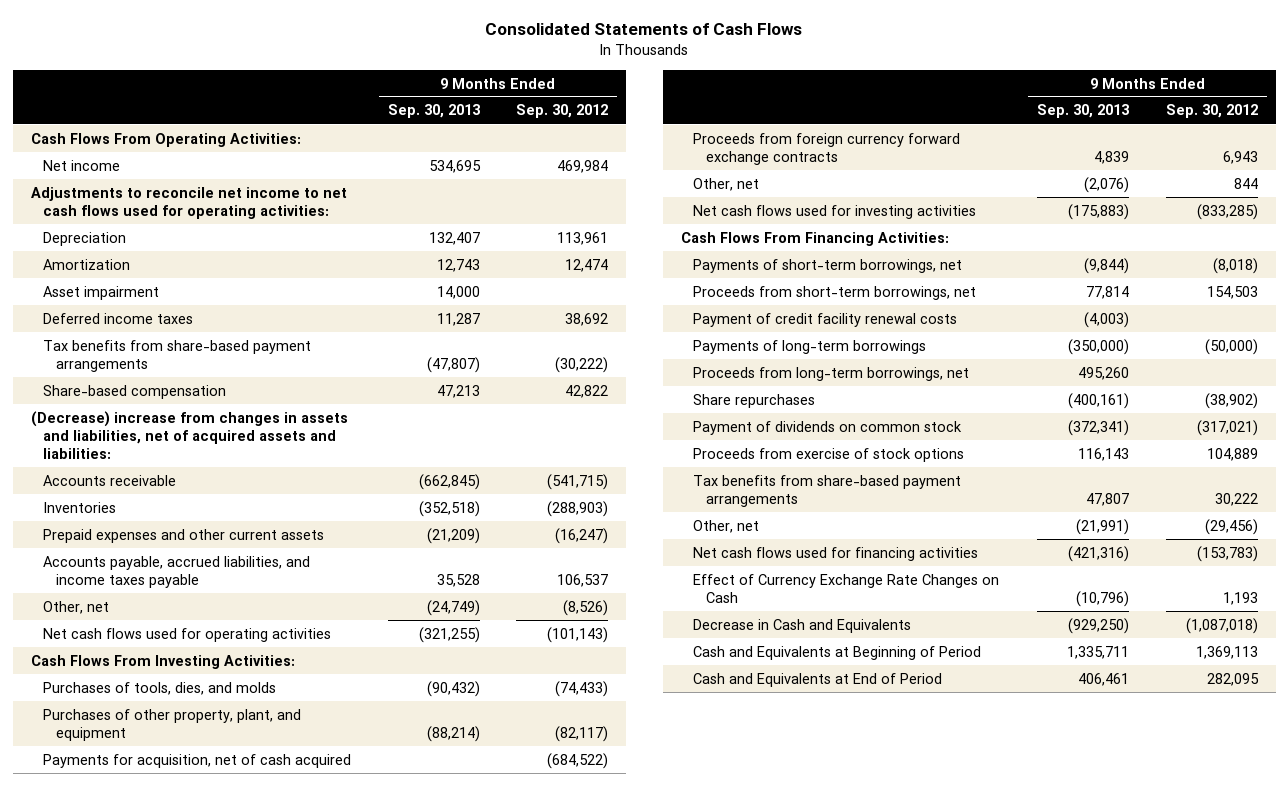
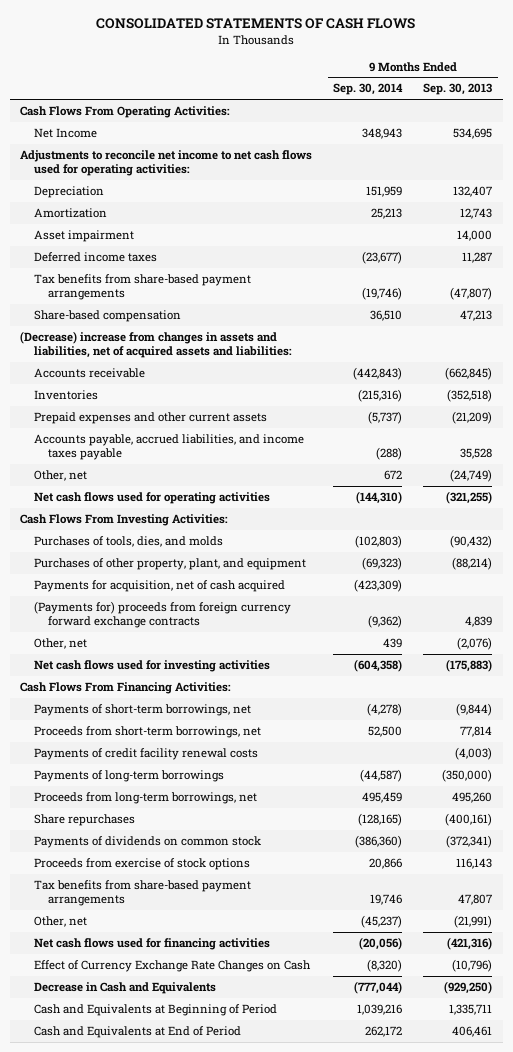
- Consolidated Statements of Cash Flows
+ CONSOLIDATED STATEMENTS OF CASH FLOWS
- | 9 Months Ended Sep. 30, 2013 | 9 Months Ended Sep. 30, 2012
+ | 9 Months Ended Sep. 30, 2014 | 9 Months Ended Sep. 30, 2013
- Net income | 534,695 | 469,984
+ Net Income | 348,943 | 534,695
- Proceeds from foreign currency forward exchange contracts | 4,839 | 6,943
+ (Payments for) proceeds from foreign currency forward exchange contracts | (9,362) | 4,839
- Payment of credit facility renewal costs | (4,003) |
+ Payments of credit facility renewal costs | | (4,003)
- Payment of dividends on common stock | (372,341) | (317,021)
+ Payments of dividends on common stock | (386,360) | (372,341)

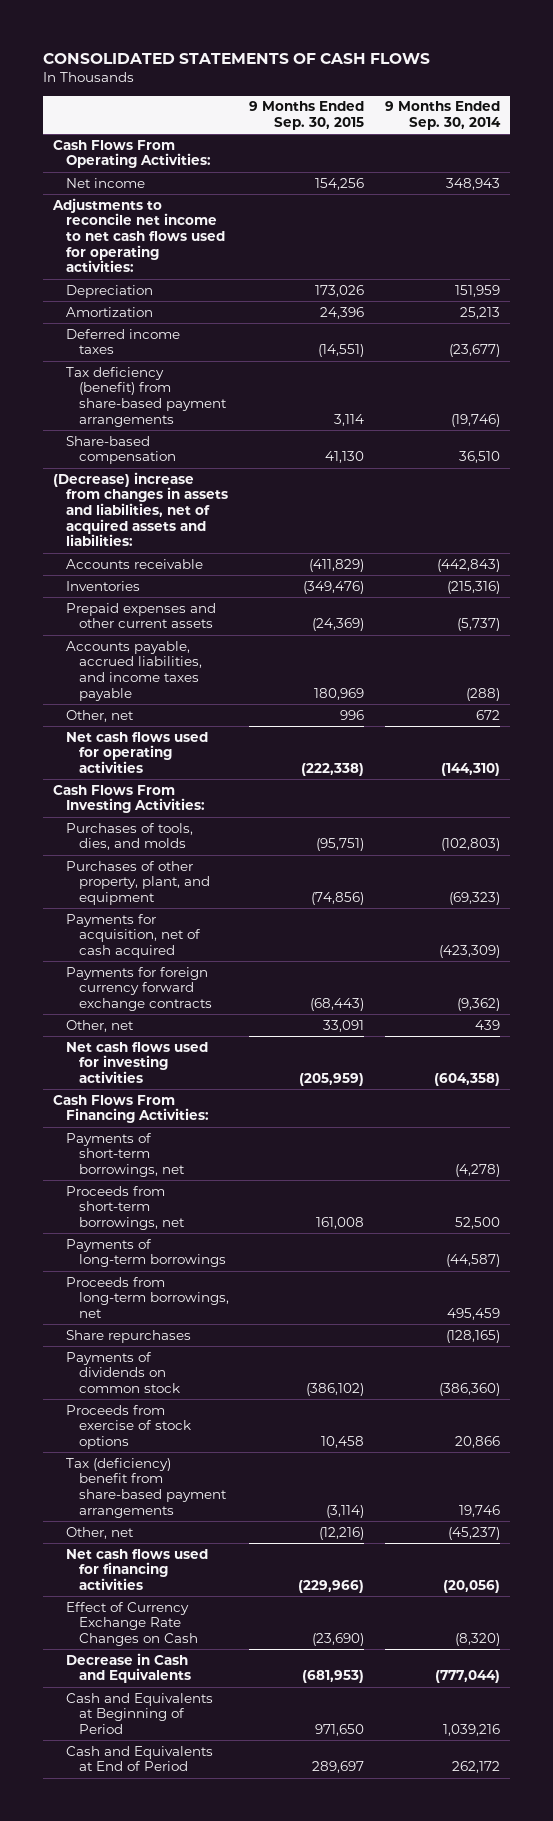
- | 9 Months Ended Sep. 30, 2014 | 9 Months Ended Sep. 30, 2013
+ | 9 Months Ended Sep. 30, 2015 | 9 Months Ended Sep. 30, 2014
- Net Income | 348,943 | 534,695
+ Net income | 154,256 | 348,943
- Asset impairment | | 14,000
- Tax benefits from share-based payment arrangements | (19,746) | (47,807)
+ Tax deficiency (benefit) from share-based payment arrangements | 3,114 | (19,746)
- (Payments for) proceeds from foreign currency forward exchange contracts | (9,362) | 4,839
+ Payments for foreign currency forward exchange contracts | (68,443) | (9,362)
- Payments of credit facility renewal costs | | (4,003)
- Tax benefits from share-based payment arrangements | 19,746 | 47,807
+ Tax (deficiency) benefit from share-based payment arrangements | (3,114) | 19,746

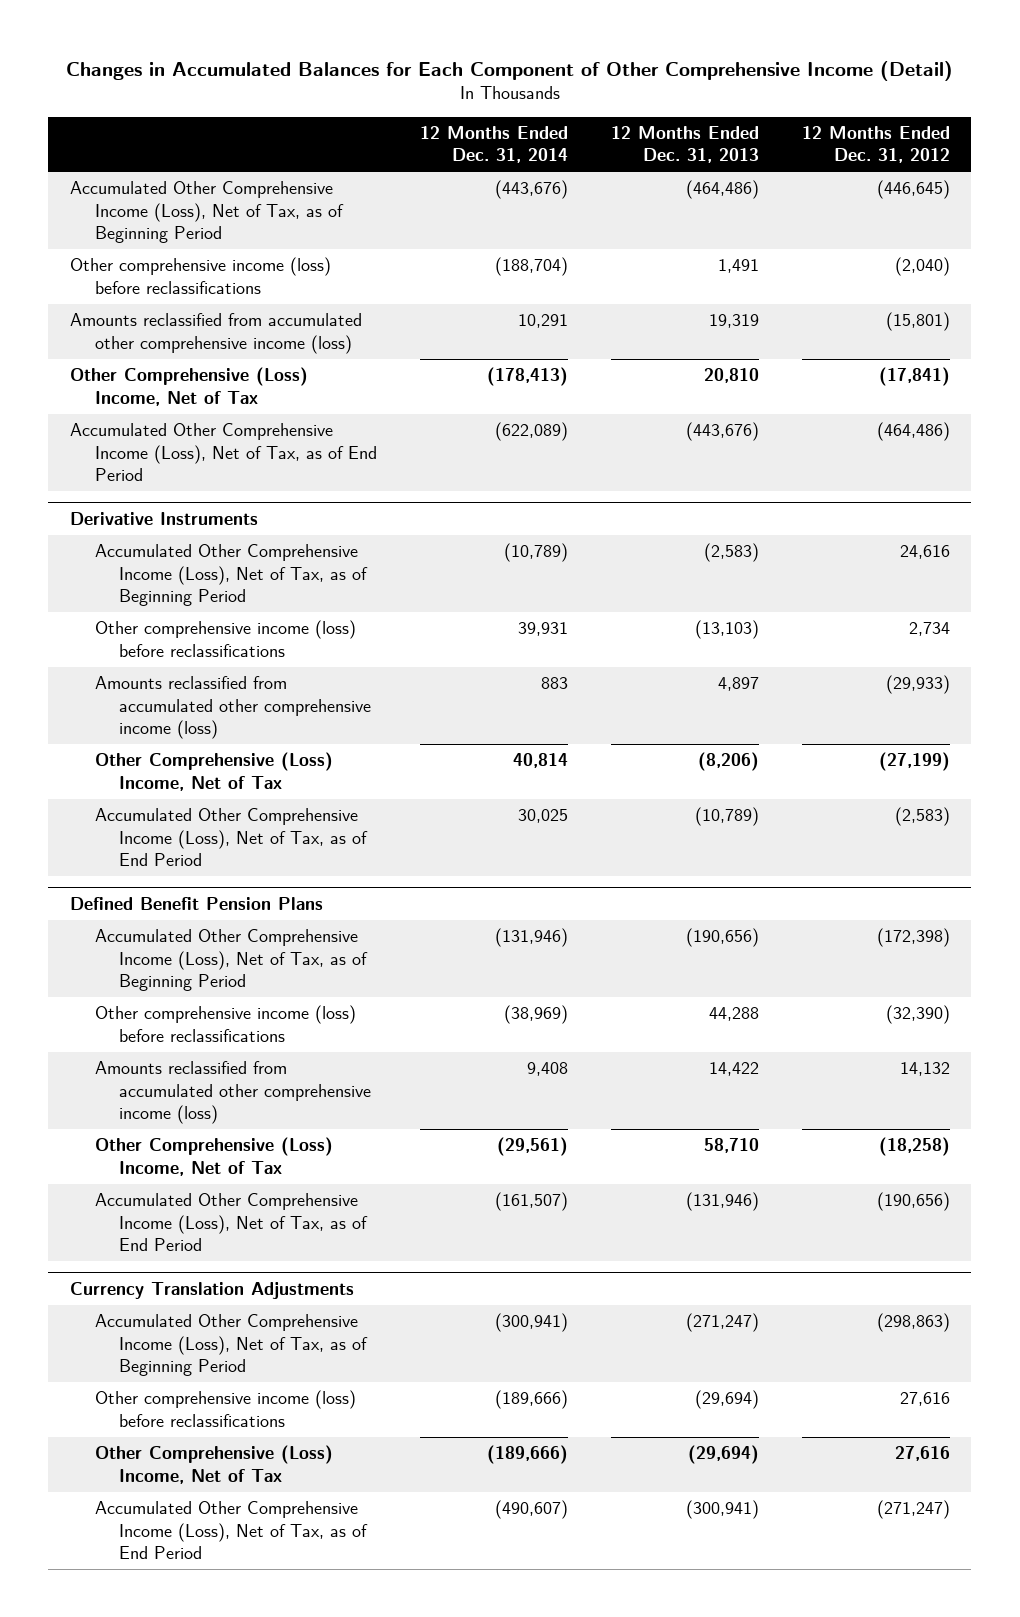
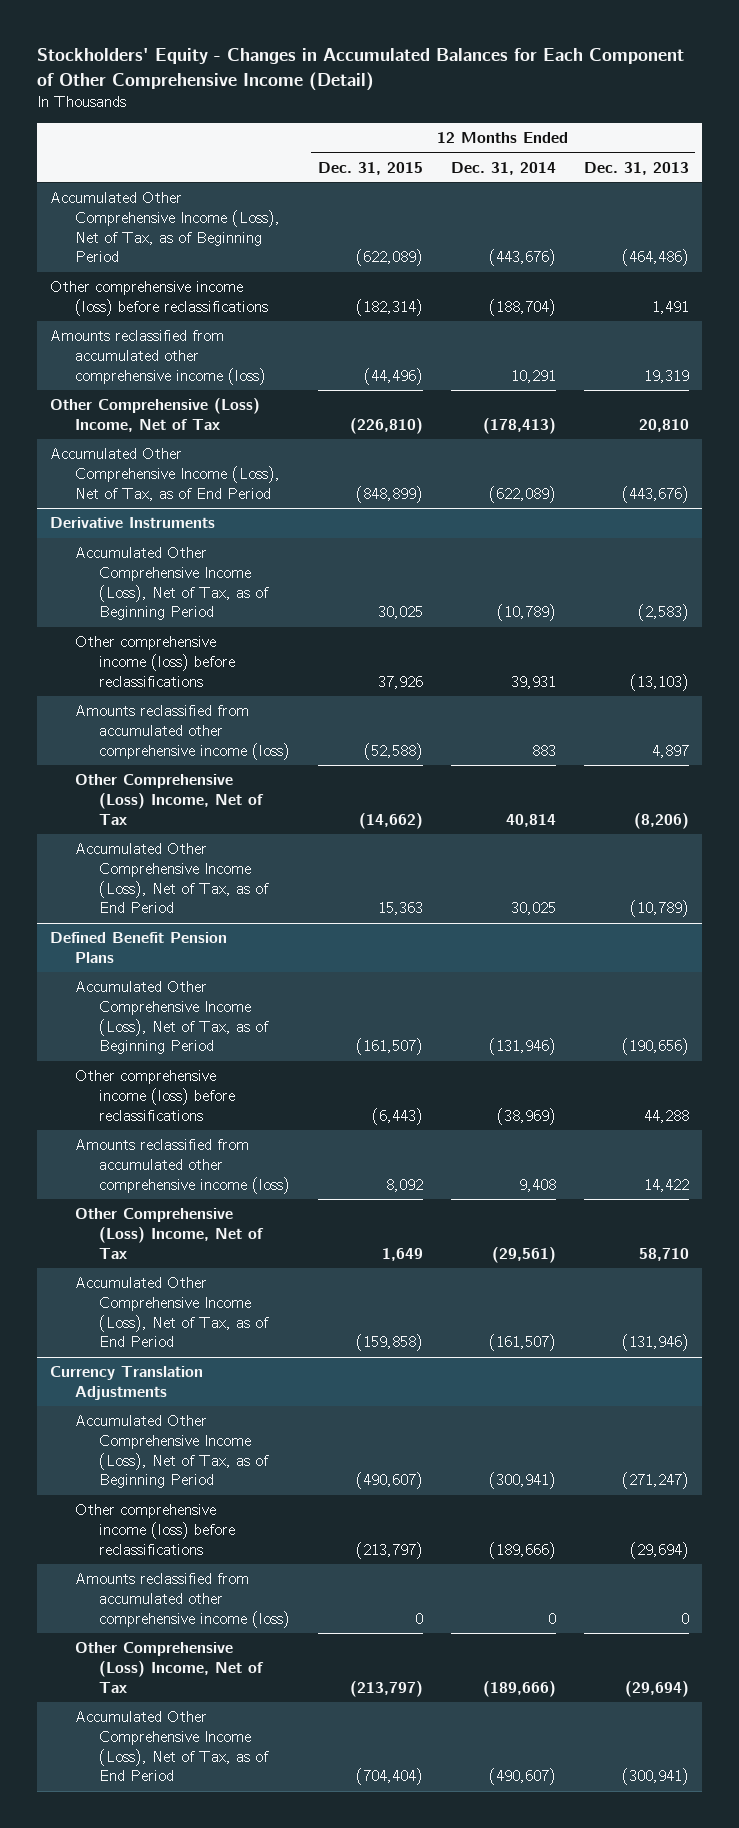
- Changes in Accumulated Balances for Each Component of Other Comprehensive Income (Detail)
+ Stockholders' Equity - Changes in Accumulated Balances for Each Component of Other Comprehensive Income (Detail)
- | 12 Months Ended Dec. 31, 2014 | 12 Months Ended Dec. 31, 2013 | 12 Months Ended Dec. 31, 2012
+ | 12 Months Ended Dec. 31, 2015 | 12 Months Ended Dec. 31, 2014 | 12 Months Ended Dec. 31, 2013
@ Currency Translation Adjustments
+ Amounts reclassified from accumulated other comprehensive income (loss) | 0 | 0 | 0

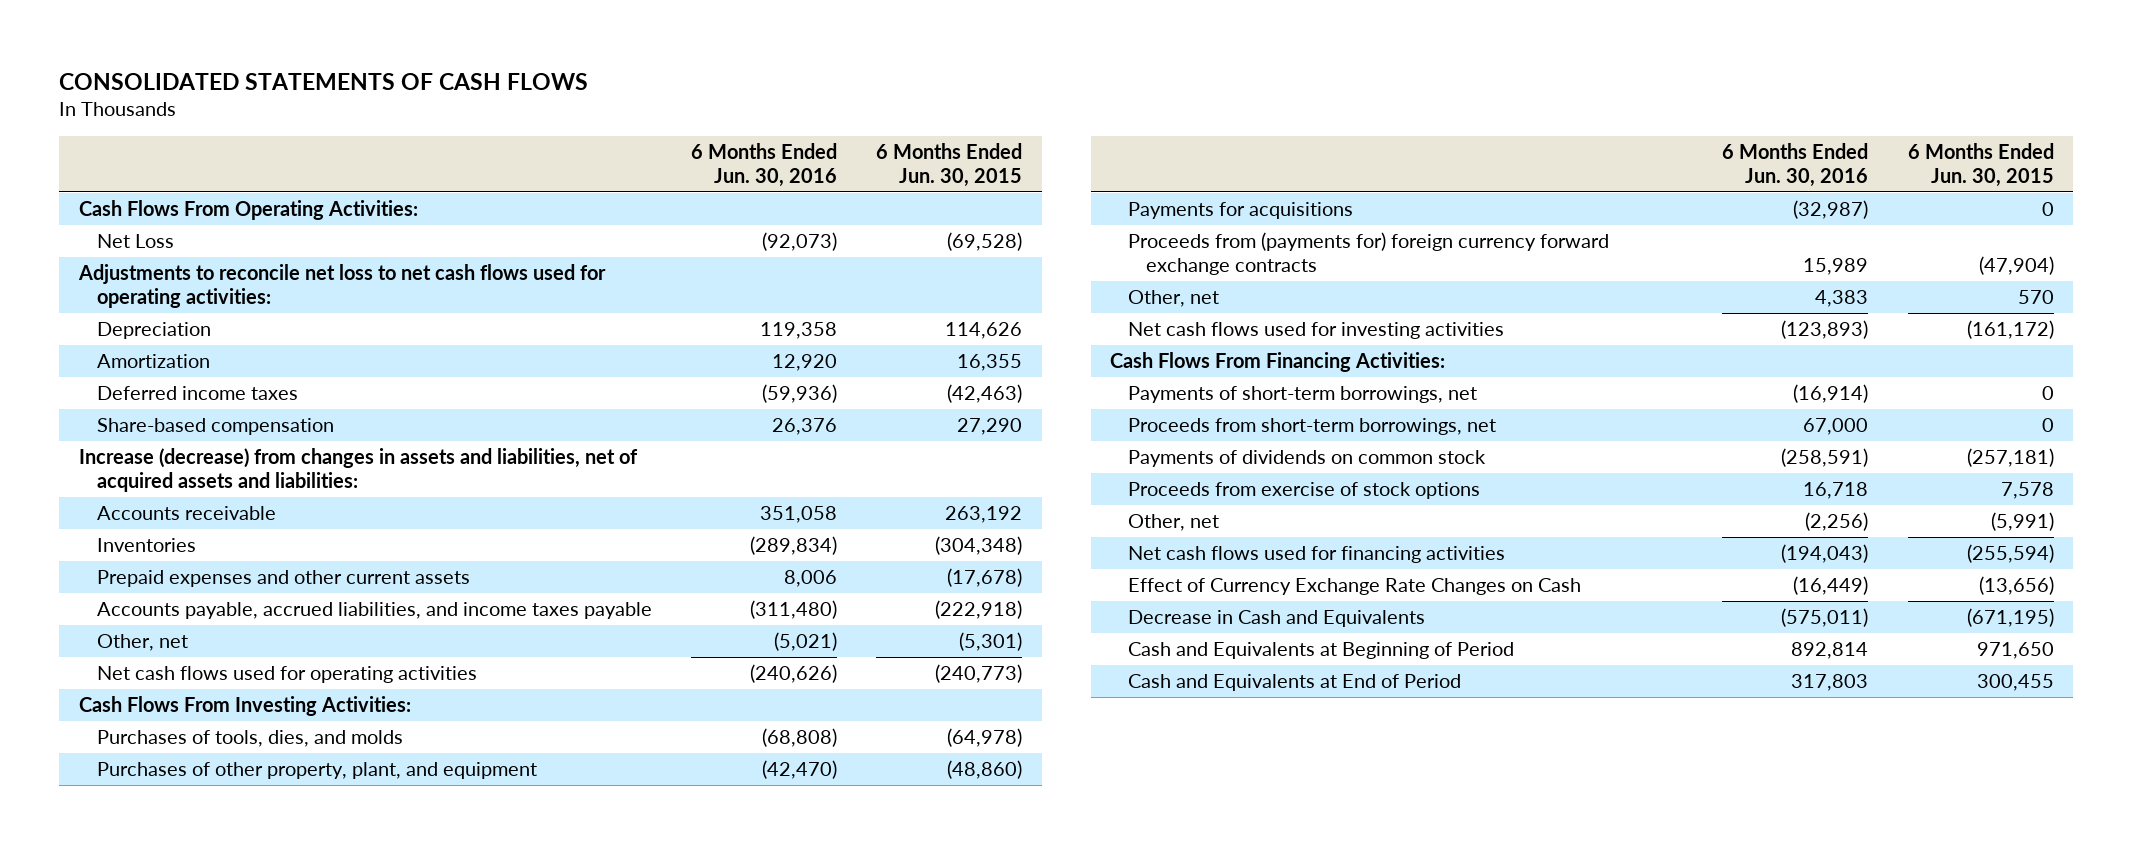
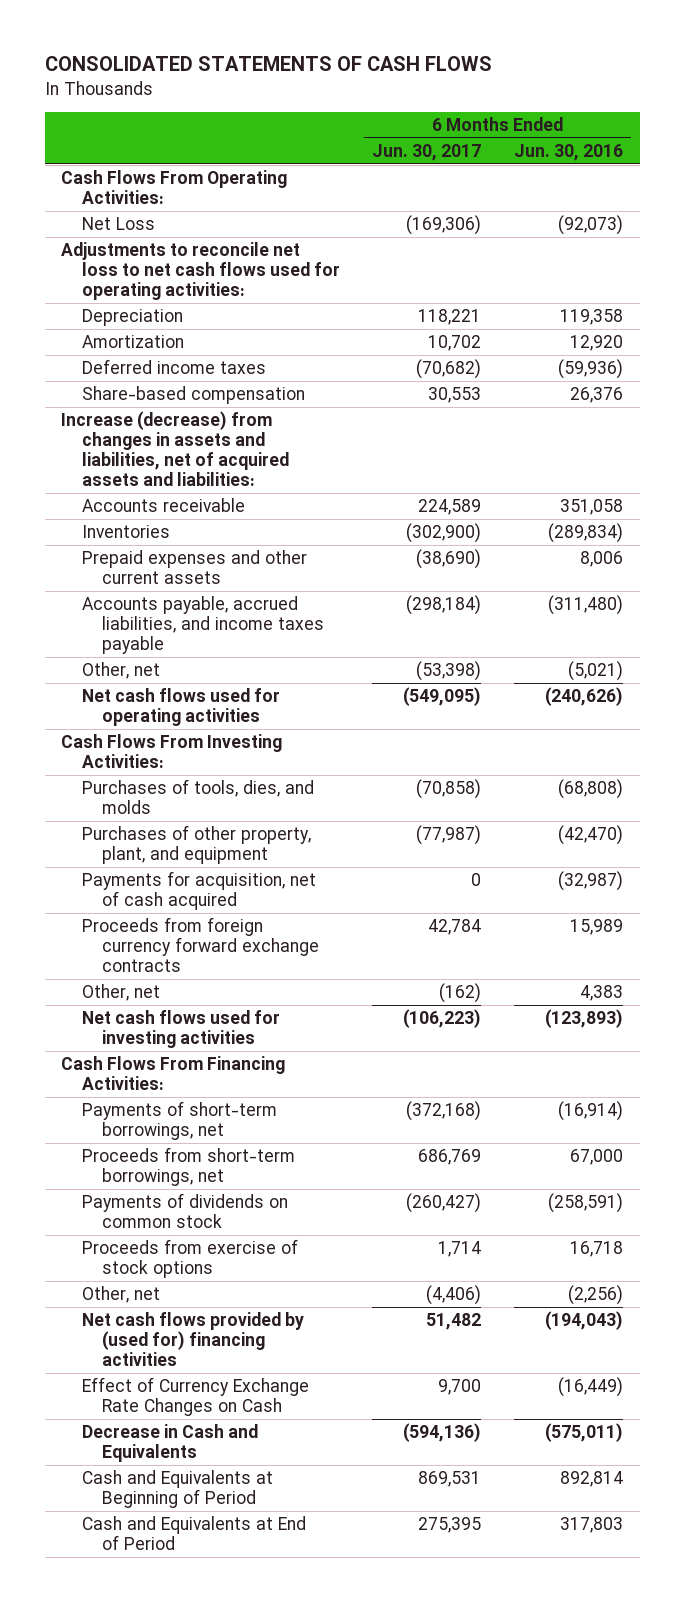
- | 6 Months Ended Jun. 30, 2016 | 6 Months Ended Jun. 30, 2015
+ | 6 Months Ended Jun. 30, 2017 | 6 Months Ended Jun. 30, 2016
- Payments for acquisitions | (32,987) | 0
- Proceeds from (payments for) foreign currency forward exchange contracts | 15,989 | (47,904)
+ Payments for acquisition, net of cash acquired | 0 | (32,987)
+ Proceeds from foreign currency forward exchange contracts | 42,784 | 15,989
- Net cash flows used for financing activities | (194,043) | (255,594)
+ Net cash flows provided by (used for) financing activities | 51,482 | (194,043)

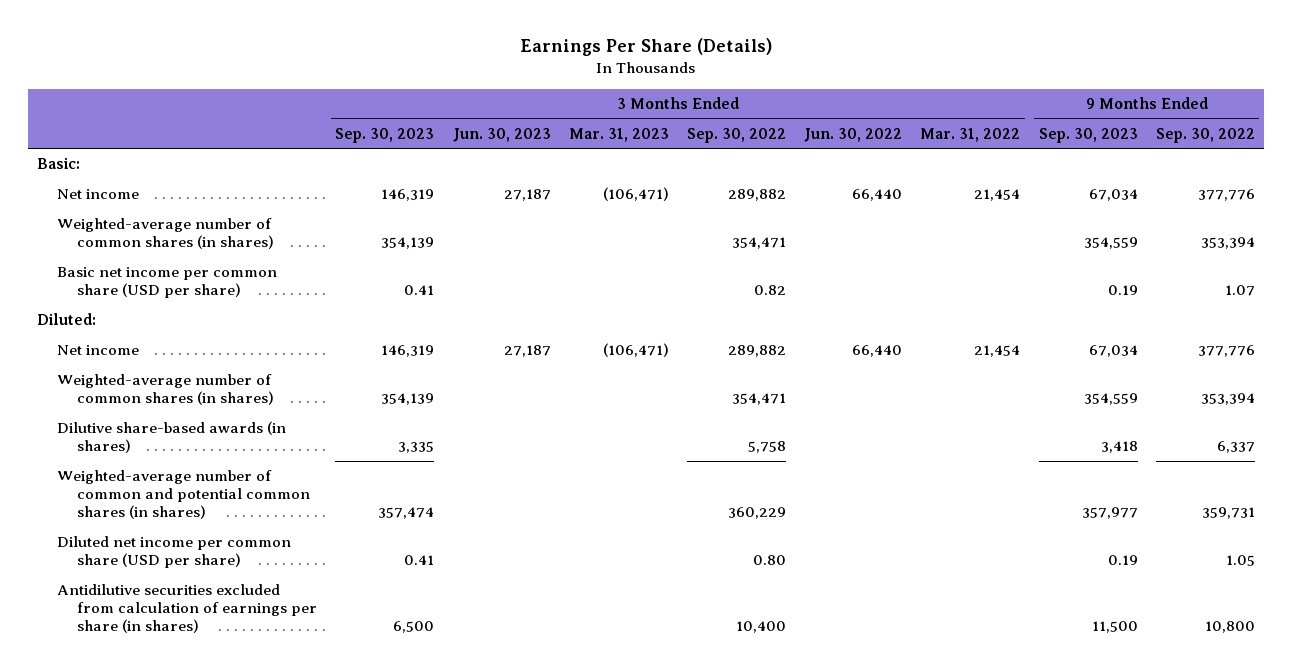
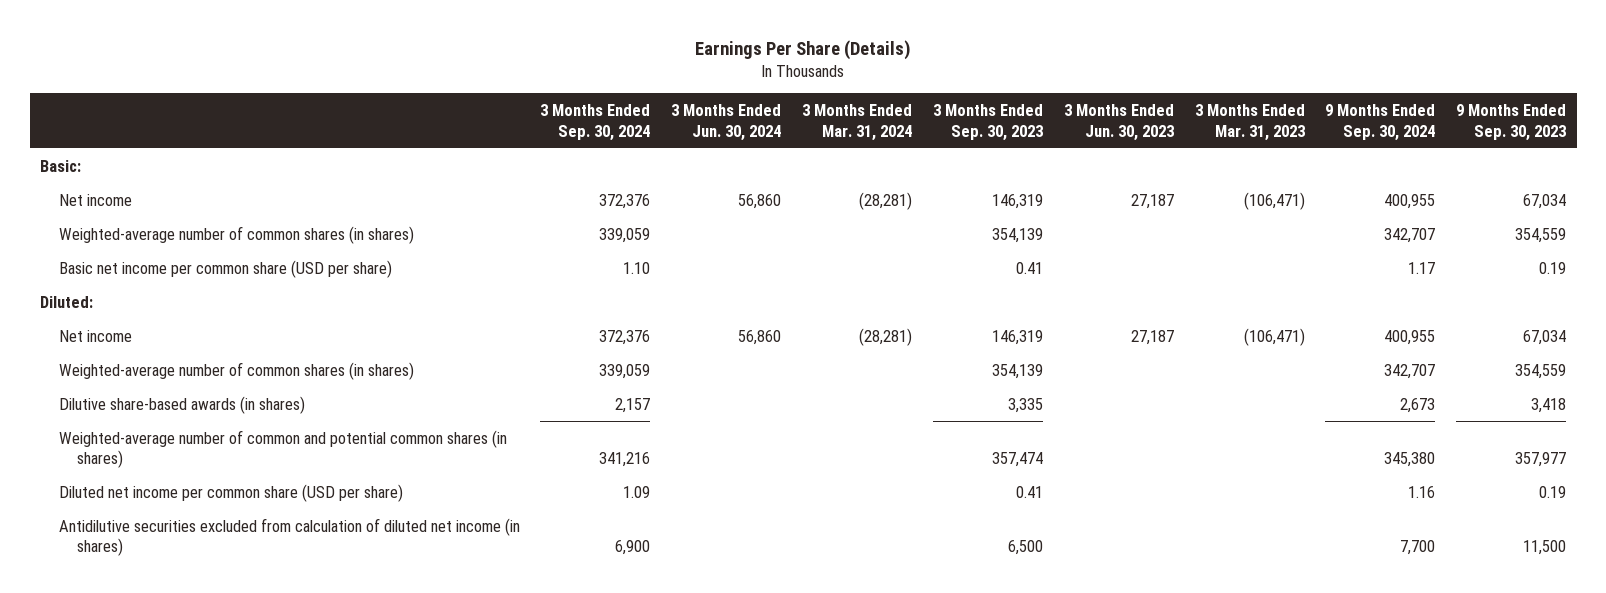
- | 3 Months Ended Sep. 30, 2023 | 3 Months Ended Jun. 30, 2023 | 3 Months Ended Mar. 31, 2023 | 3 Months Ended Sep. 30, 2022 | 3 Months Ended Jun. 30, 2022 | 3 Months Ended Mar. 31, 2022 | 9 Months Ended Sep. 30, 2023 | 9 Months Ended Sep. 30, 2022
+ | 3 Months Ended Sep. 30, 2024 | 3 Months Ended Jun. 30, 2024 | 3 Months Ended Mar. 31, 2024 | 3 Months Ended Sep. 30, 2023 | 3 Months Ended Jun. 30, 2023 | 3 Months Ended Mar. 31, 2023 | 9 Months Ended Sep. 30, 2024 | 9 Months Ended Sep. 30, 2023
- Antidilutive securities excluded from calculation of earnings per share (in shares) | 6,500 | | | 10,400 | | | 11,500 | 10,800
+ Antidilutive securities excluded from calculation of diluted net income (in shares) | 6,900 | | | 6,500 | | | 7,700 | 11,500

